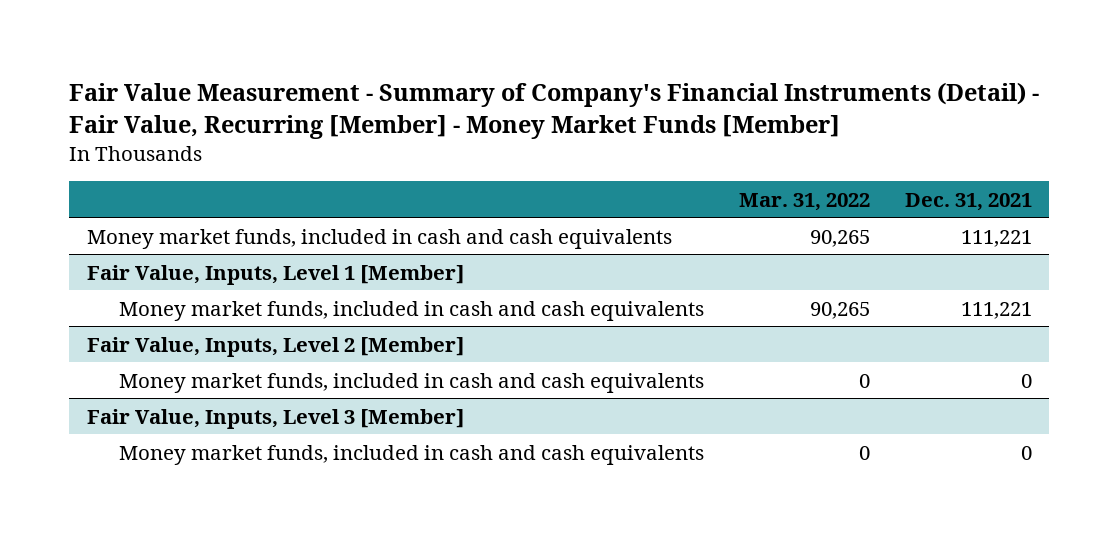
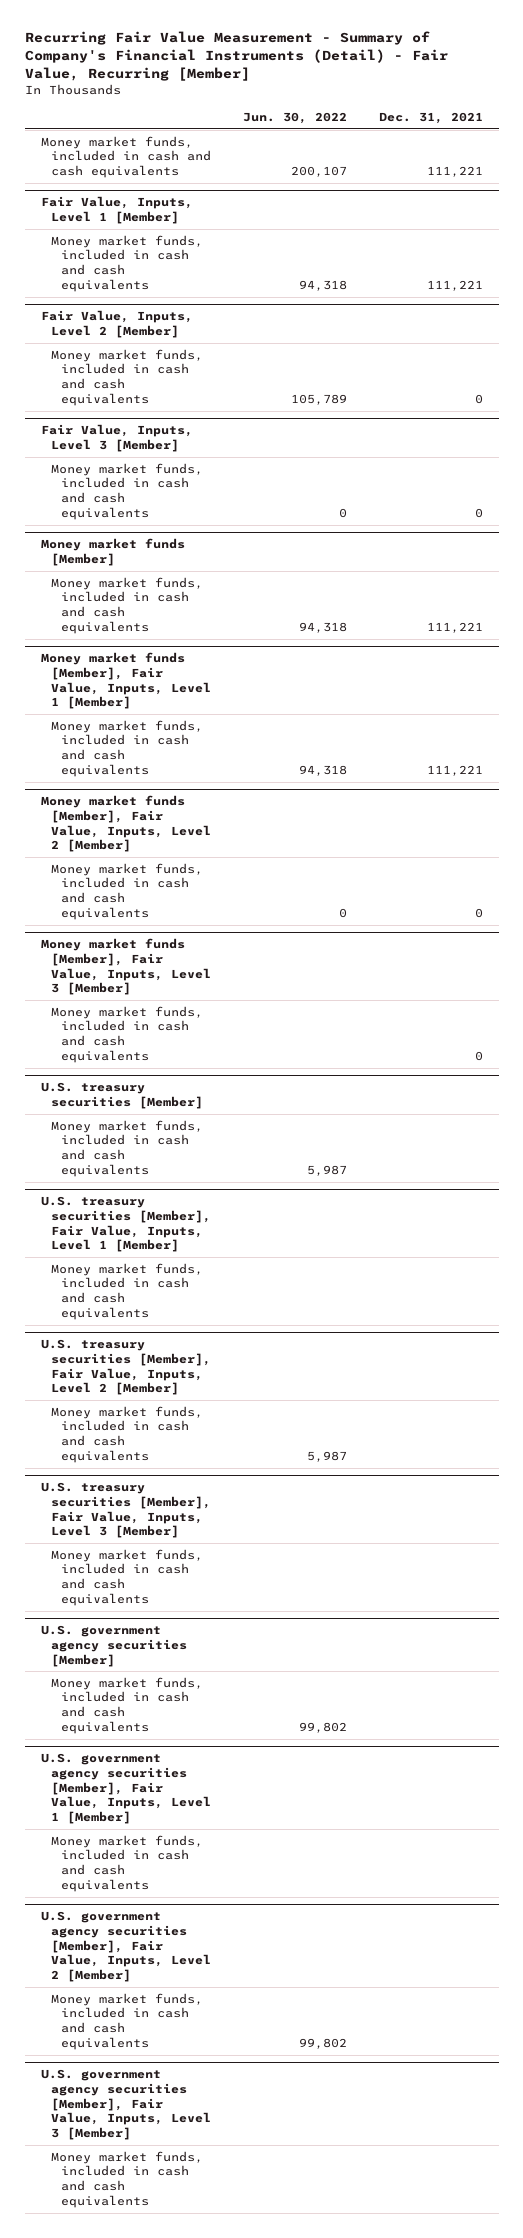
- Fair Value Measurement - Summary of Company's Financial Instruments (Detail) - Fair Value, Recurring [Member] - Money Market Funds [Member]
+ Recurring Fair Value Measurement - Summary of Company's Financial Instruments (Detail) - Fair Value, Recurring [Member]
- | Mar. 31, 2022 | Dec. 31, 2021
+ | Jun. 30, 2022 | Dec. 31, 2021
+ Money market funds [Member]
+ Money market funds, included in cash and cash equivalents | 94,318 | 111,221
+ Money market funds [Member], Fair Value, Inputs, Level 1 [Member]
+ Money market funds, included in cash and cash equivalents | 94,318 | 111,221
+ Money market funds [Member], Fair Value, Inputs, Level 2 [Member]
+ Money market funds, included in cash and cash equivalents | 0 | 0
+ Money market funds [Member], Fair Value, Inputs, Level 3 [Member]
+ Money market funds, included in cash and cash equivalents | | 0
+ U.S. treasury securities [Member]
+ Money market funds, included in cash and cash equivalents | 5,987 |
+ U.S. treasury securities [Member], Fair Value, Inputs, Level 1 [Member]
+ Money market funds, included in cash and cash equivalents
+ U.S. treasury securities [Member], Fair Value, Inputs, Level 2 [Member]
+ Money market funds, included in cash and cash equivalents | 5,987 |
+ U.S. treasury securities [Member], Fair Value, Inputs, Level 3 [Member]
+ Money market funds, included in cash and cash equivalents
+ U.S. government agency securities [Member]
+ Money market funds, included in cash and cash equivalents | 99,802 |
+ U.S. government agency securities [Member], Fair Value, Inputs, Level 1 [Member]
+ Money market funds, included in cash and cash equivalents
+ U.S. government agency securities [Member], Fair Value, Inputs, Level 2 [Member]
+ Money market funds, included in cash and cash equivalents | 99,802 |
+ U.S. government agency securities [Member], Fair Value, Inputs, Level 3 [Member]
+ Money market funds, included in cash and cash equivalents

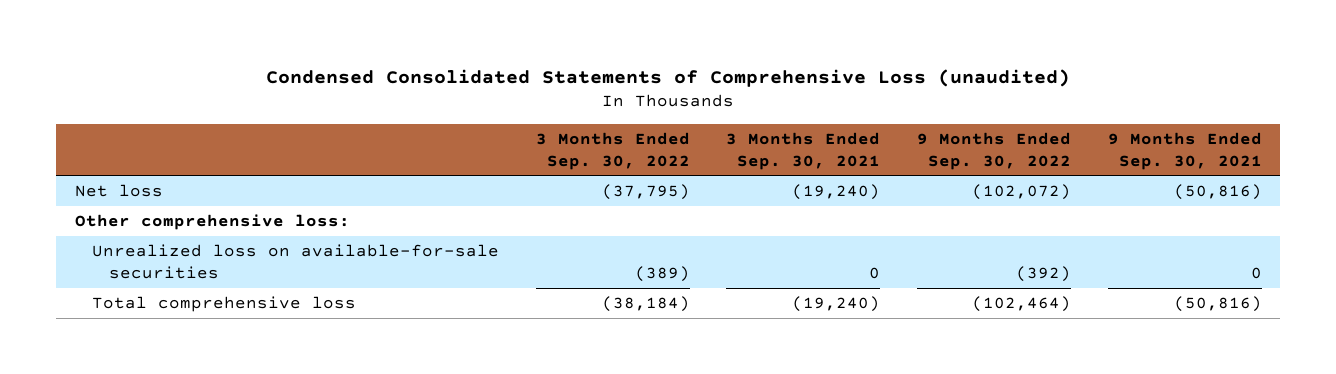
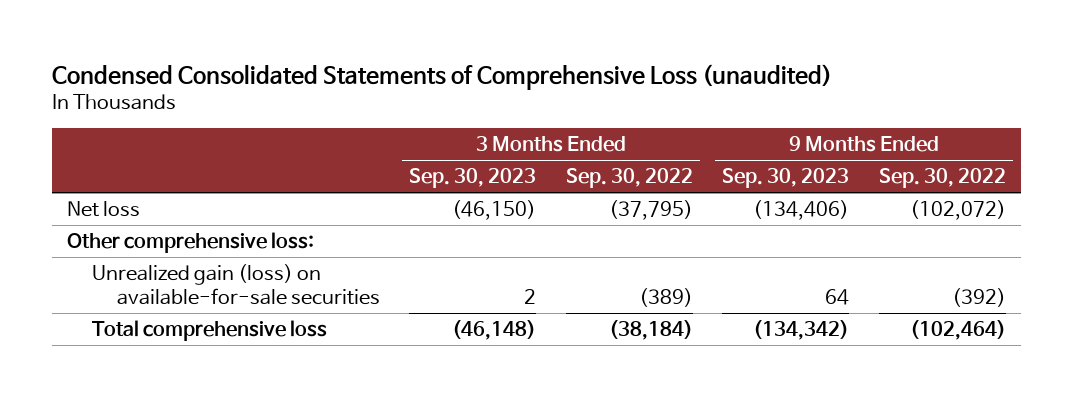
- | 3 Months Ended Sep. 30, 2022 | 3 Months Ended Sep. 30, 2021 | 9 Months Ended Sep. 30, 2022 | 9 Months Ended Sep. 30, 2021
+ | 3 Months Ended Sep. 30, 2023 | 3 Months Ended Sep. 30, 2022 | 9 Months Ended Sep. 30, 2023 | 9 Months Ended Sep. 30, 2022
- Unrealized loss on available-for-sale securities | (389) | 0 | (392) | 0
+ Unrealized gain (loss) on available-for-sale securities | 2 | (389) | 64 | (392)

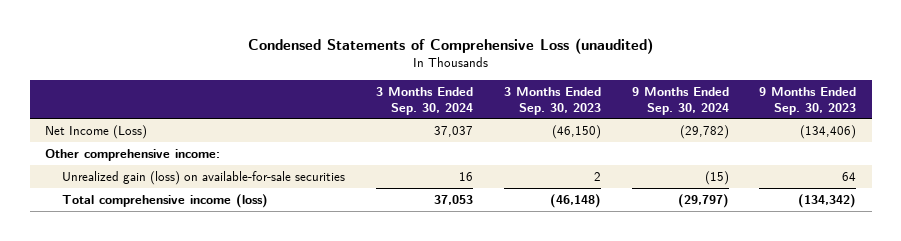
- Condensed Consolidated Statements of Comprehensive Loss (unaudited)
+ Condensed Statements of Comprehensive Loss (unaudited)
- | 3 Months Ended Sep. 30, 2023 | 3 Months Ended Sep. 30, 2022 | 9 Months Ended Sep. 30, 2023 | 9 Months Ended Sep. 30, 2022
+ | 3 Months Ended Sep. 30, 2024 | 3 Months Ended Sep. 30, 2023 | 9 Months Ended Sep. 30, 2024 | 9 Months Ended Sep. 30, 2023
- Net loss | (46,150) | (37,795) | (134,406) | (102,072)
- Other comprehensive loss:
+ Net Income (Loss) | 37,037 | (46,150) | (29,782) | (134,406)
+ Other comprehensive income:
- Total comprehensive loss | (46,148) | (38,184) | (134,342) | (102,464)
+ Total comprehensive income (loss) | 37,053 | (46,148) | (29,797) | (134,342)

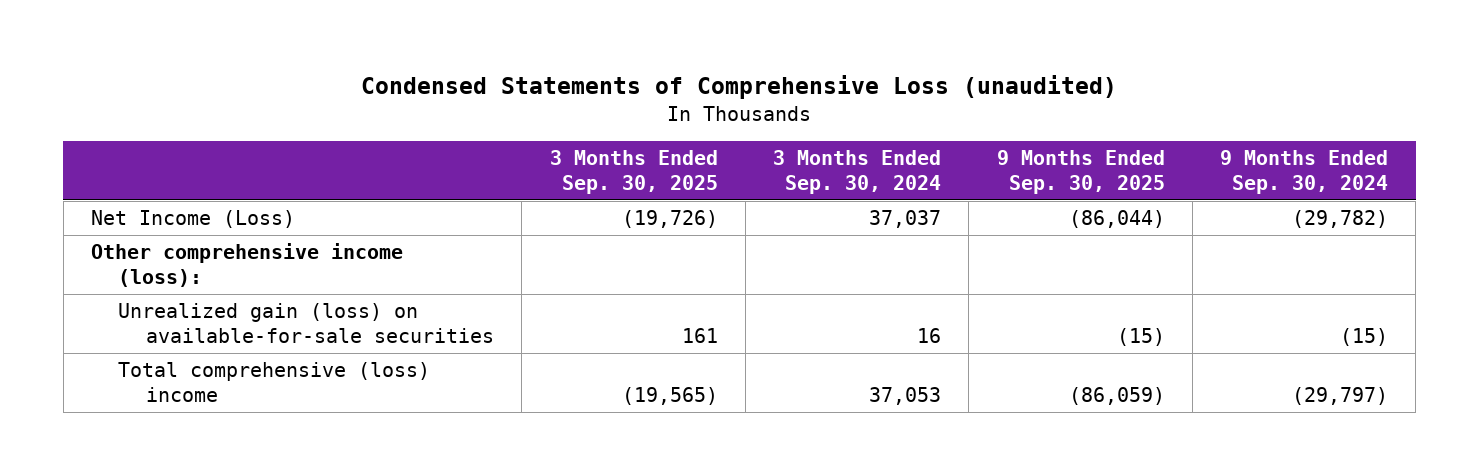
- | 3 Months Ended Sep. 30, 2024 | 3 Months Ended Sep. 30, 2023 | 9 Months Ended Sep. 30, 2024 | 9 Months Ended Sep. 30, 2023
+ | 3 Months Ended Sep. 30, 2025 | 3 Months Ended Sep. 30, 2024 | 9 Months Ended Sep. 30, 2025 | 9 Months Ended Sep. 30, 2024
- Other comprehensive income:
+ Other comprehensive income (loss):
- Total comprehensive income (loss) | 37,053 | (46,148) | (29,797) | (134,342)
+ Total comprehensive (loss) income | (19,565) | 37,053 | (86,059) | (29,797)

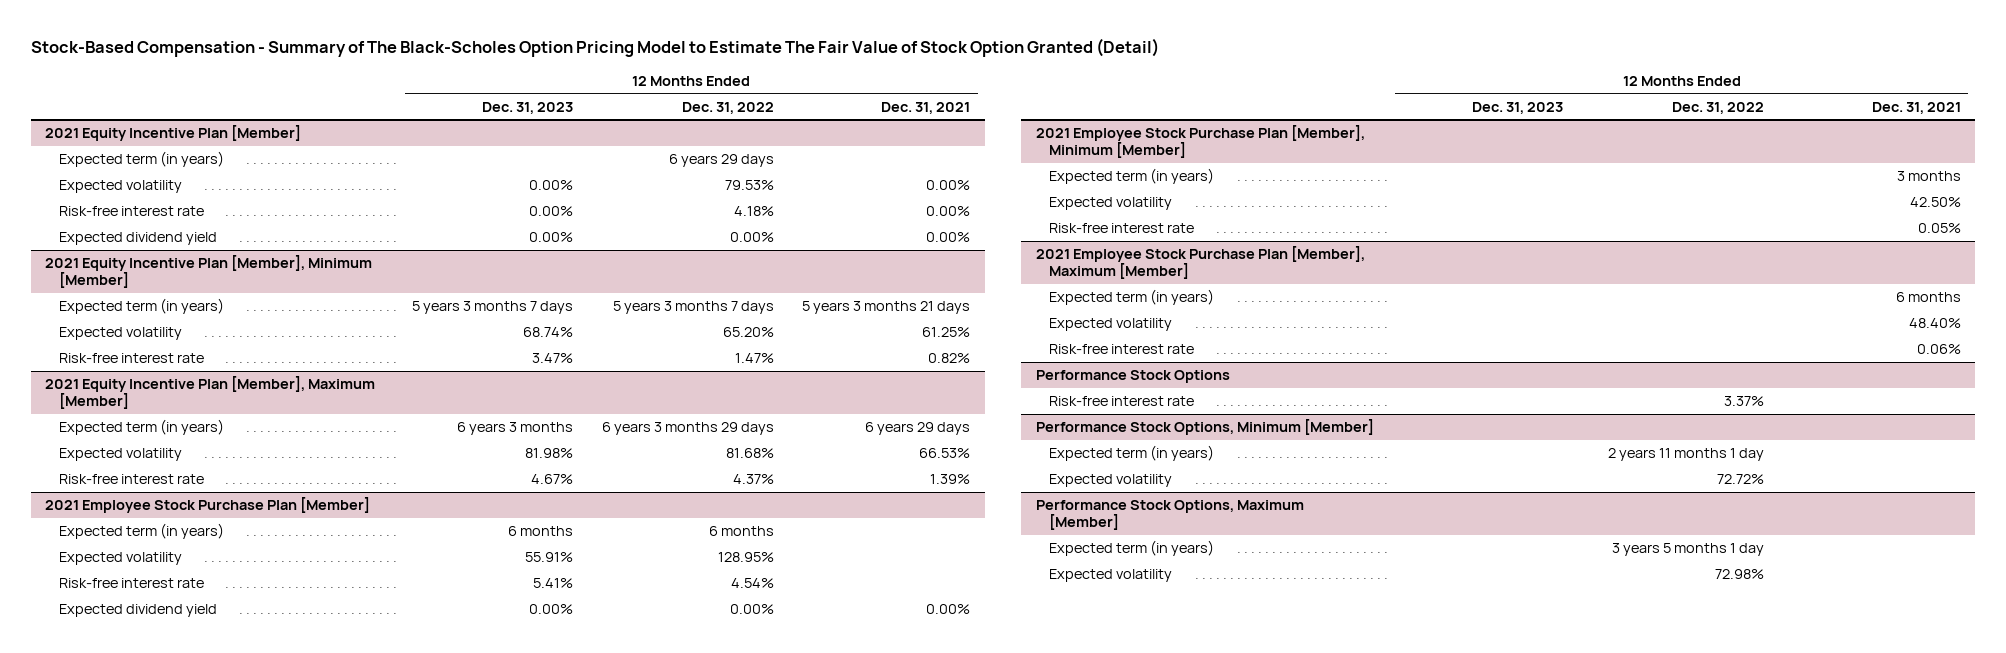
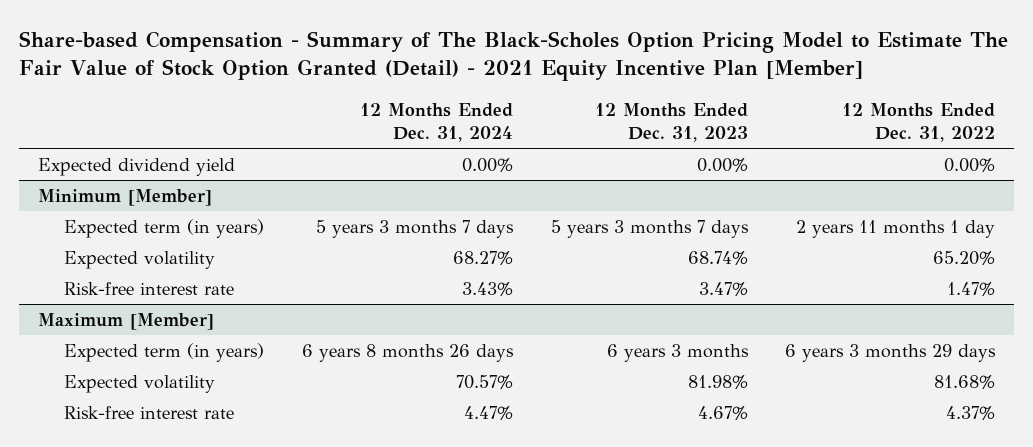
- Stock-Based Compensation - Summary of The Black-Scholes Option Pricing Model to Estimate The Fair Value of Stock Option Granted (Detail)
+ Share-based Compensation - Summary of The Black-Scholes Option Pricing Model to Estimate The Fair Value of Stock Option Granted (Detail) - 2021 Equity Incentive Plan [Member]
- | 12 Months Ended Dec. 31, 2023 | 12 Months Ended Dec. 31, 2022 | 12 Months Ended Dec. 31, 2021
+ | 12 Months Ended Dec. 31, 2024 | 12 Months Ended Dec. 31, 2023 | 12 Months Ended Dec. 31, 2022
- 2021 Equity Incentive Plan [Member]
- Expected term (in years) | | 6 years 29 days |
- Expected volatility | 0.00% | 79.53% | 0.00%
- Risk-free interest rate | 0.00% | 4.18% | 0.00%
- 2021 Equity Incentive Plan [Member], Minimum [Member]
- Expected term (in years) | 5 years 3 months 7 days | 5 years 3 months 7 days | 5 years 3 months 21 days
+ Minimum [Member]
+ Expected term (in years) | 5 years 3 months 7 days | 5 years 3 months 7 days | 2 years 11 months 1 day
- 2021 Equity Incentive Plan [Member], Maximum [Member]
+ Maximum [Member]
- 2021 Employee Stock Purchase Plan [Member]
- Expected term (in years) | 6 months | 6 months |
- Expected volatility | 55.91% | 128.95% |
- Risk-free interest rate | 5.41% | 4.54% |
- Expected dividend yield | 0.00% | 0.00% | 0.00%
- 2021 Employee Stock Purchase Plan [Member], Minimum [Member]
- Expected term (in years) | | | 3 months
- Expected volatility | | | 42.50%
- Risk-free interest rate | | | 0.05%
- 2021 Employee Stock Purchase Plan [Member], Maximum [Member]
- Expected term (in years) | | | 6 months
- Expected volatility | | | 48.40%
- Risk-free interest rate | | | 0.06%
- Performance Stock Options
- Risk-free interest rate | | 3.37% |
- Performance Stock Options, Minimum [Member]
- Expected term (in years) | | 2 years 11 months 1 day |
- Expected volatility | | 72.72% |
- Performance Stock Options, Maximum [Member]
- Expected term (in years) | | 3 years 5 months 1 day |
- Expected volatility | | 72.98% |

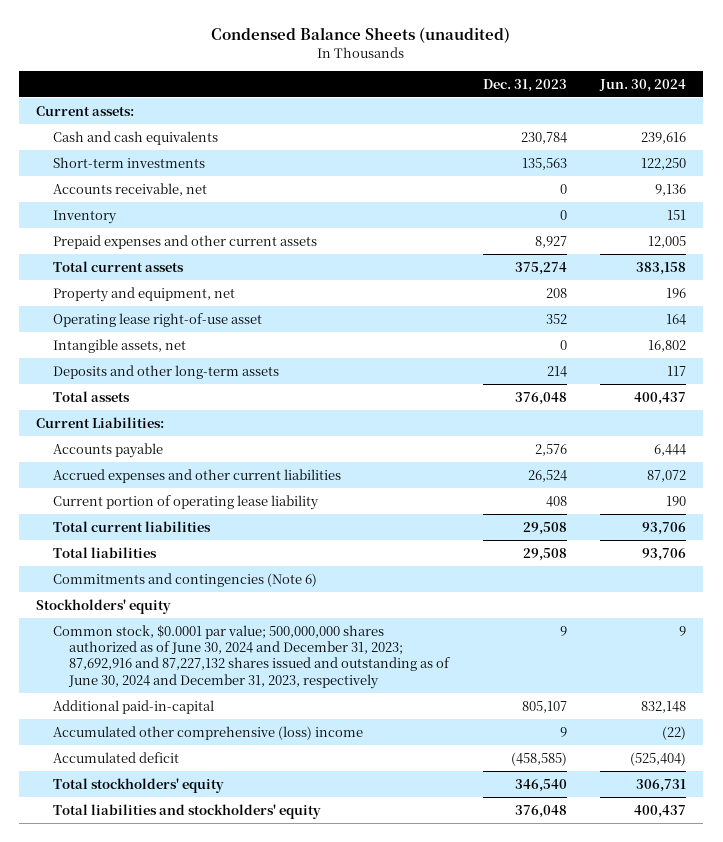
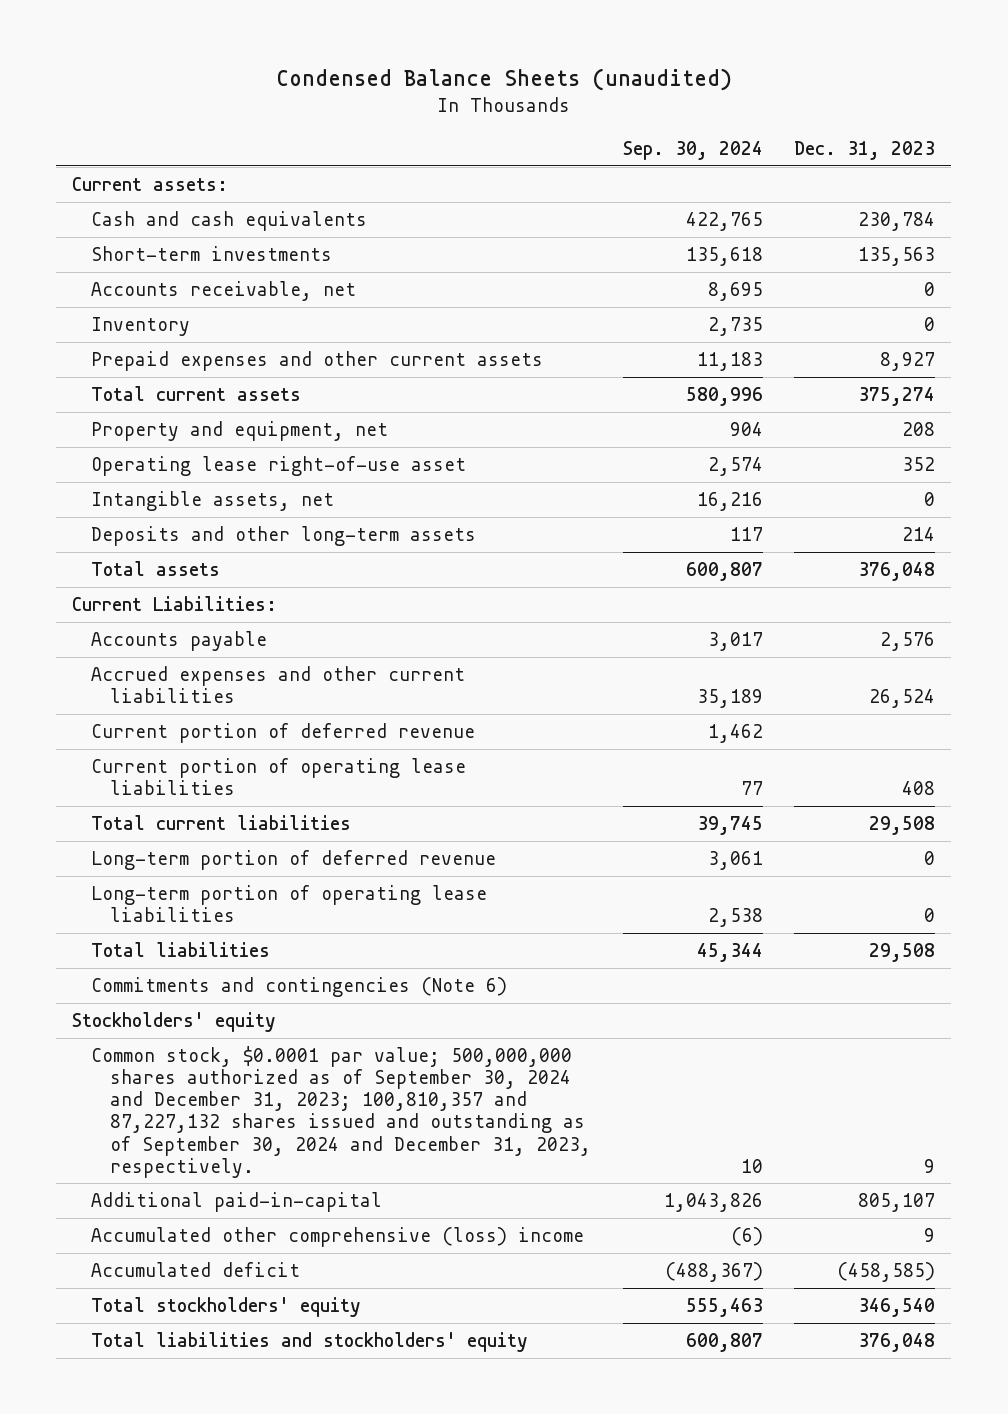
- | Dec. 31, 2023 | Jun. 30, 2024
+ | Sep. 30, 2024 | Dec. 31, 2023
- Current portion of operating lease liability | 408 | 190
+ Current portion of deferred revenue | 1,462 |
+ Current portion of operating lease liabilities | 77 | 408
+ Long-term portion of deferred revenue | 3,061 | 0
+ Long-term portion of operating lease liabilities | 2,538 | 0
- Common stock, $0.0001 par value; 500,000,000 shares authorized as of June 30, 2024 and December 31, 2023; 87,692,916 and 87,227,132 shares issued and outstanding as of June 30, 2024 and December 31, 2023, respectively | 9 | 9
+ Common stock, $0.0001 par value; 500,000,000 shares authorized as of September 30, 2024 and December 31, 2023; 100,810,357 and 87,227,132 shares issued and outstanding as of September 30, 2024 and December 31, 2023, respectively. | 10 | 9

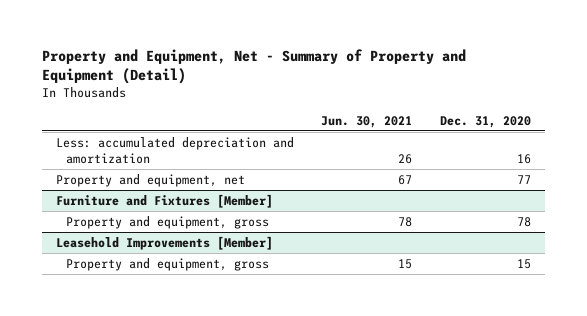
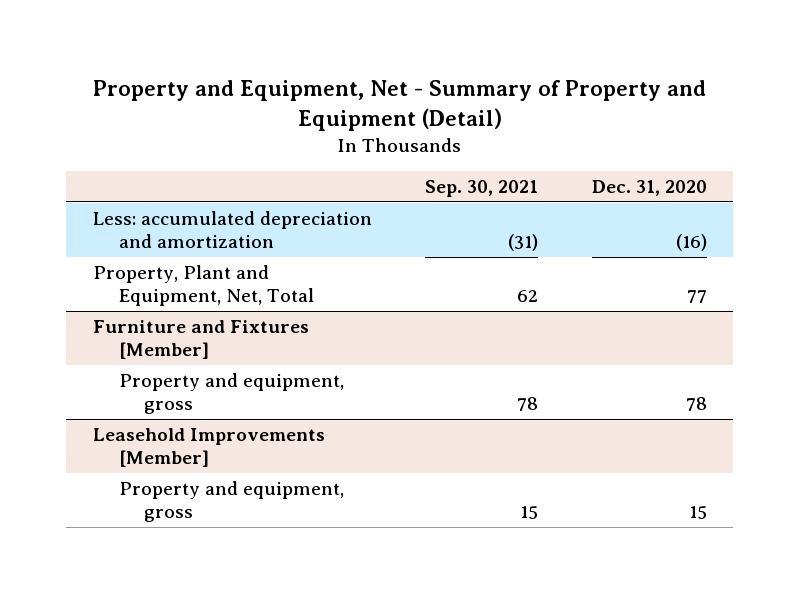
- | Jun. 30, 2021 | Dec. 31, 2020
+ | Sep. 30, 2021 | Dec. 31, 2020
- Less: accumulated depreciation and amortization | 26 | 16
- Property and equipment, net | 67 | 77
+ Less: accumulated depreciation and amortization | (31) | (16)
+ Property, Plant and Equipment, Net, Total | 62 | 77

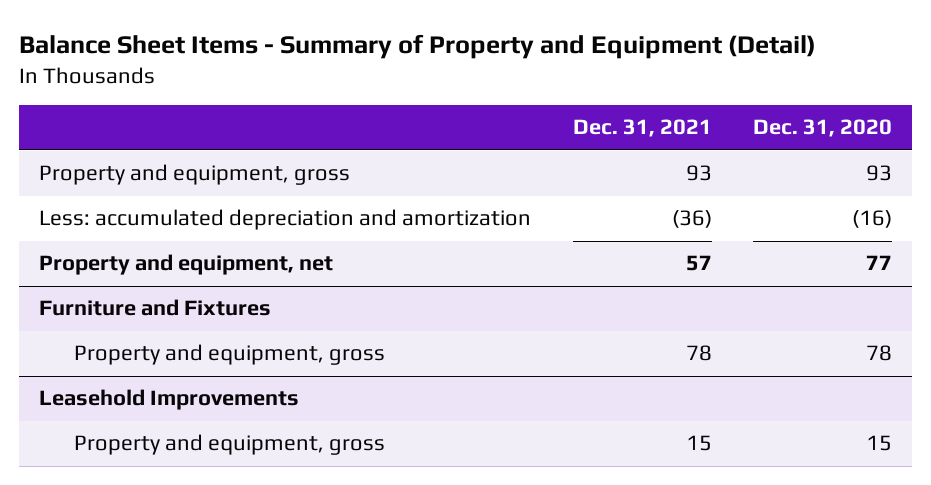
- Property and Equipment, Net - Summary of Property and Equipment (Detail)
+ Balance Sheet Items - Summary of Property and Equipment (Detail)
- | Sep. 30, 2021 | Dec. 31, 2020
+ | Dec. 31, 2021 | Dec. 31, 2020
+ Property and equipment, gross | 93 | 93
- Property, Plant and Equipment, Net, Total | 62 | 77
- Furniture and Fixtures [Member]
+ Property and equipment, net | 57 | 77
+ Furniture and Fixtures
- Leasehold Improvements [Member]
+ Leasehold Improvements

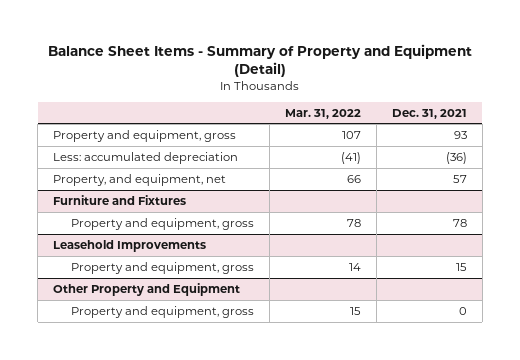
- | Dec. 31, 2021 | Dec. 31, 2020
+ | Mar. 31, 2022 | Dec. 31, 2021
- Less: accumulated depreciation and amortization | (36) | (16)
- Property and equipment, net | 57 | 77
+ Less: accumulated depreciation | (41) | (36)
+ Property, and equipment, net | 66 | 57
+ Other Property and Equipment
+ Property and equipment, gross | 15 | 0

